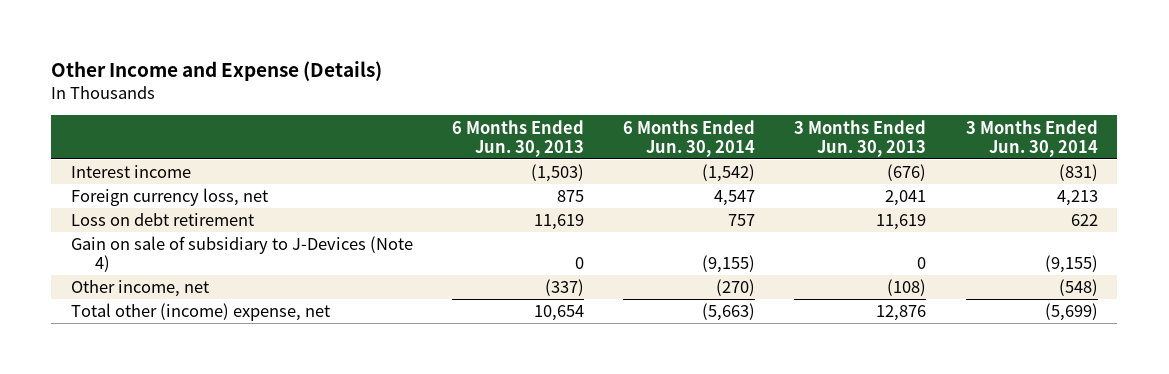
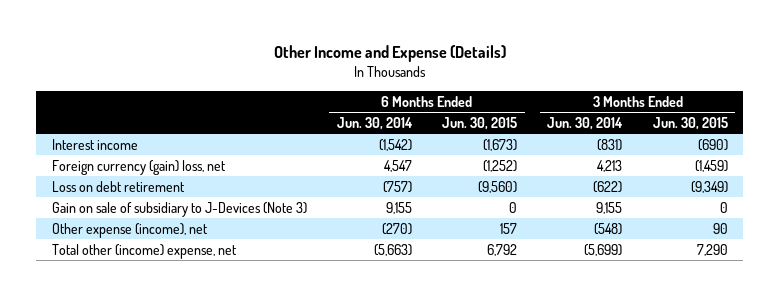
- | 6 Months Ended Jun. 30, 2013 | 6 Months Ended Jun. 30, 2014 | 3 Months Ended Jun. 30, 2013 | 3 Months Ended Jun. 30, 2014
+ | 6 Months Ended Jun. 30, 2014 | 6 Months Ended Jun. 30, 2015 | 3 Months Ended Jun. 30, 2014 | 3 Months Ended Jun. 30, 2015
- Foreign currency loss, net | 875 | 4,547 | 2,041 | 4,213
- Loss on debt retirement | 11,619 | 757 | 11,619 | 622
- Gain on sale of subsidiary to J-Devices (Note 4) | 0 | (9,155) | 0 | (9,155)
- Other income, net | (337) | (270) | (108) | (548)
+ Foreign currency (gain) loss, net | 4,547 | (1,252) | 4,213 | (1,459)
+ Loss on debt retirement | (757) | (9,560) | (622) | (9,349)
+ Gain on sale of subsidiary to J-Devices (Note 3) | 9,155 | 0 | 9,155 | 0
+ Other expense (income), net | (270) | 157 | (548) | 90

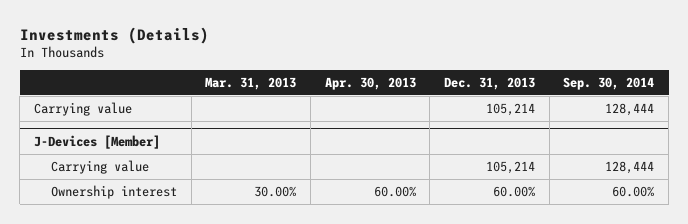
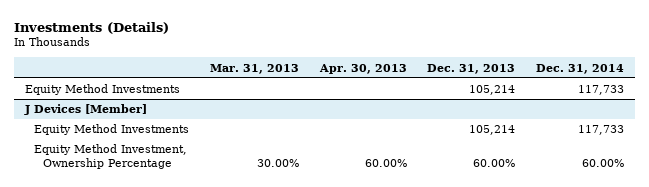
- | Mar. 31, 2013 | Apr. 30, 2013 | Dec. 31, 2013 | Sep. 30, 2014
+ | Mar. 31, 2013 | Apr. 30, 2013 | Dec. 31, 2013 | Dec. 31, 2014
- Carrying value | | | 105,214 | 128,444
- J-Devices [Member]
- Carrying value | | | 105,214 | 128,444
- Ownership interest | 30.00% | 60.00% | 60.00% | 60.00%
+ Equity Method Investments | | | 105,214 | 117,733
+ J Devices [Member]
+ Equity Method Investments | | | 105,214 | 117,733
+ Equity Method Investment, Ownership Percentage | 30.00% | 60.00% | 60.00% | 60.00%

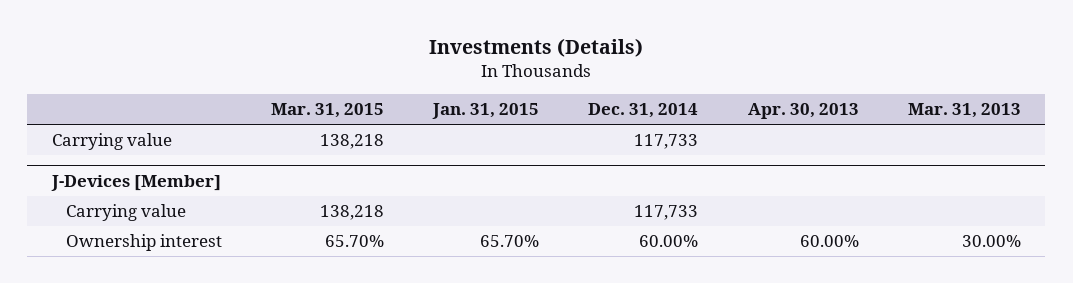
- | Mar. 31, 2013 | Apr. 30, 2013 | Dec. 31, 2013 | Dec. 31, 2014
+ | Mar. 31, 2015 | Jan. 31, 2015 | Dec. 31, 2014 | Apr. 30, 2013 | Mar. 31, 2013
- Equity Method Investments | | | 105,214 | 117,733
- J Devices [Member]
- Equity Method Investments | | | 105,214 | 117,733
- Equity Method Investment, Ownership Percentage | 30.00% | 60.00% | 60.00% | 60.00%
+ Carrying value | 138,218 | | 117,733 | |
+ J-Devices [Member]
+ Carrying value | 138,218 | | 117,733 | |
+ Ownership interest | 65.70% | 65.70% | 60.00% | 60.00% | 30.00%

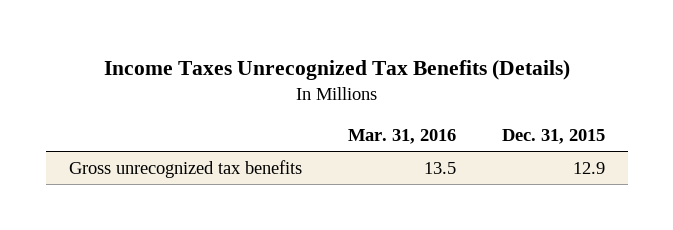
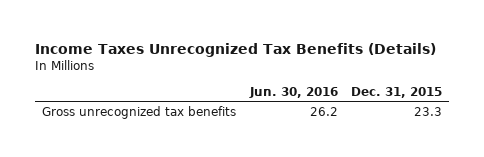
- | Mar. 31, 2016 | Dec. 31, 2015
+ | Jun. 30, 2016 | Dec. 31, 2015
- Gross unrecognized tax benefits | 13.5 | 12.9
+ Gross unrecognized tax benefits | 26.2 | 23.3

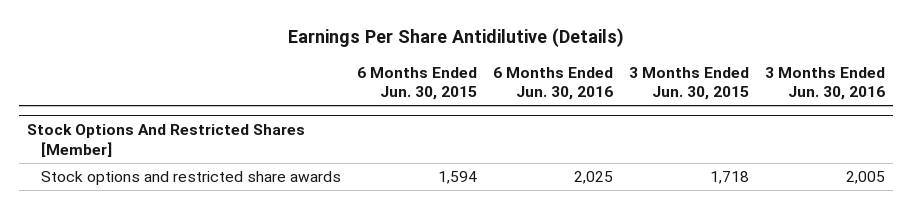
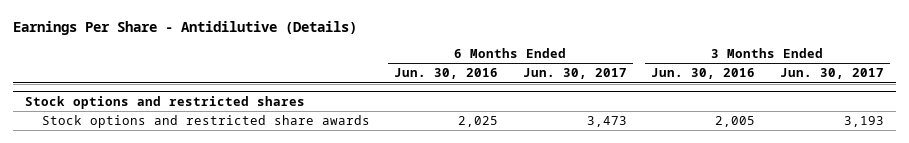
- Earnings Per Share Antidilutive (Details)
+ Earnings Per Share - Antidilutive (Details)
- | 6 Months Ended Jun. 30, 2015 | 6 Months Ended Jun. 30, 2016 | 3 Months Ended Jun. 30, 2015 | 3 Months Ended Jun. 30, 2016
+ | 6 Months Ended Jun. 30, 2016 | 6 Months Ended Jun. 30, 2017 | 3 Months Ended Jun. 30, 2016 | 3 Months Ended Jun. 30, 2017
- Stock Options And Restricted Shares [Member]
+ Stock options and restricted shares

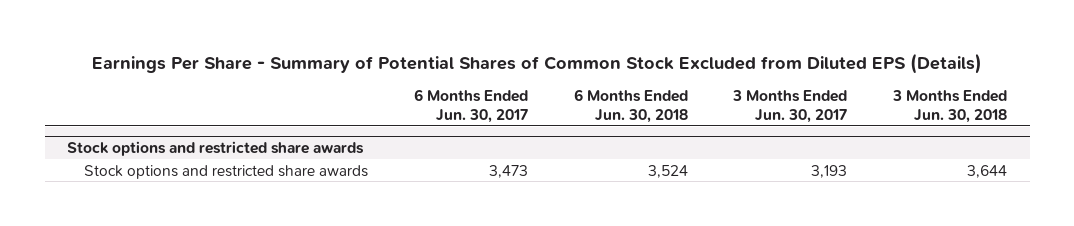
- Earnings Per Share - Antidilutive (Details)
+ Earnings Per Share - Summary of Potential Shares of Common Stock Excluded from Diluted EPS (Details)
- | 6 Months Ended Jun. 30, 2016 | 6 Months Ended Jun. 30, 2017 | 3 Months Ended Jun. 30, 2016 | 3 Months Ended Jun. 30, 2017
+ | 6 Months Ended Jun. 30, 2017 | 6 Months Ended Jun. 30, 2018 | 3 Months Ended Jun. 30, 2017 | 3 Months Ended Jun. 30, 2018
- Stock options and restricted shares
+ Stock options and restricted share awards

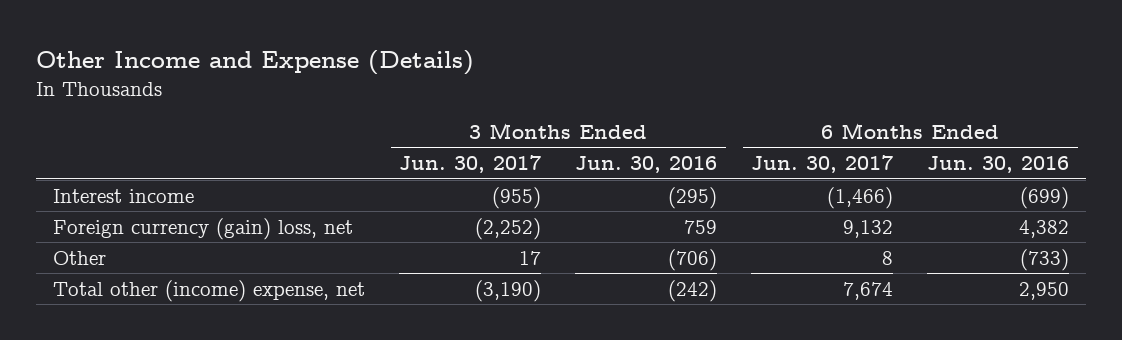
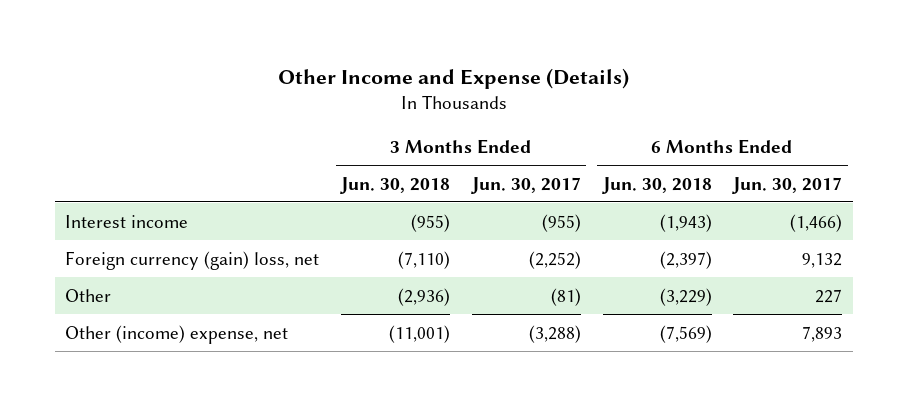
- | 3 Months Ended Jun. 30, 2017 | 3 Months Ended Jun. 30, 2016 | 6 Months Ended Jun. 30, 2017 | 6 Months Ended Jun. 30, 2016
+ | 3 Months Ended Jun. 30, 2018 | 3 Months Ended Jun. 30, 2017 | 6 Months Ended Jun. 30, 2018 | 6 Months Ended Jun. 30, 2017
- Other | 17 | (706) | 8 | (733)
- Total other (income) expense, net | (3,190) | (242) | 7,674 | 2,950
+ Other | (2,936) | (81) | (3,229) | 227
+ Other (income) expense, net | (11,001) | (3,288) | (7,569) | 7,893

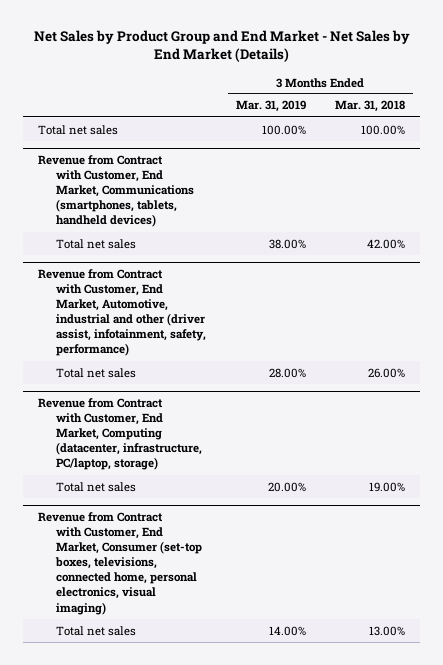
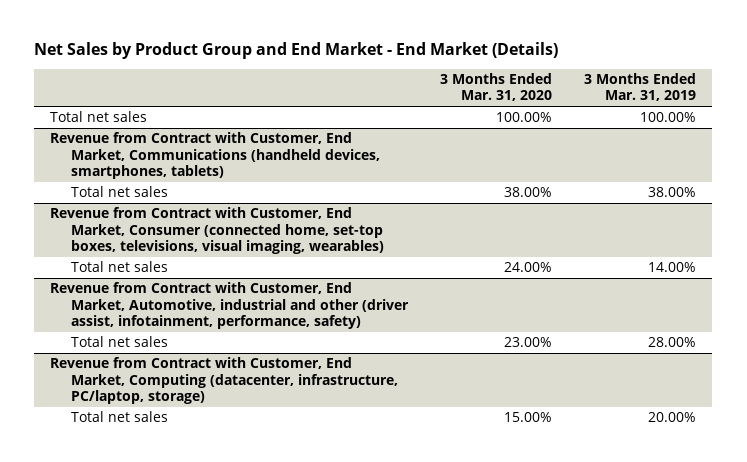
- Net Sales by Product Group and End Market - Net Sales by End Market (Details)
+ Net Sales by Product Group and End Market - End Market (Details)
- | 3 Months Ended Mar. 31, 2019 | 3 Months Ended Mar. 31, 2018
+ | 3 Months Ended Mar. 31, 2020 | 3 Months Ended Mar. 31, 2019
- Revenue from Contract with Customer, End Market, Communications (smartphones, tablets, handheld devices)
+ Revenue from Contract with Customer, End Market, Communications (handheld devices, smartphones, tablets)
- Revenue from Contract with Customer, End Market, Automotive, industrial and other (driver assist, infotainment, safety, performance)
+ Revenue from Contract with Customer, End Market, Consumer (connected home, set-top boxes, televisions, visual imaging, wearables)
+ Total net sales | 24.00% | 14.00%
+ Revenue from Contract with Customer, End Market, Automotive, industrial and other (driver assist, infotainment, performance, safety)
- Revenue from Contract with Customer, End Market, Consumer (set-top boxes, televisions, connected home, personal electronics, visual imaging)
- Total net sales | 14.00% | 13.00%

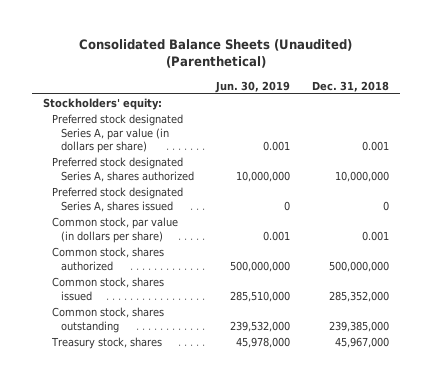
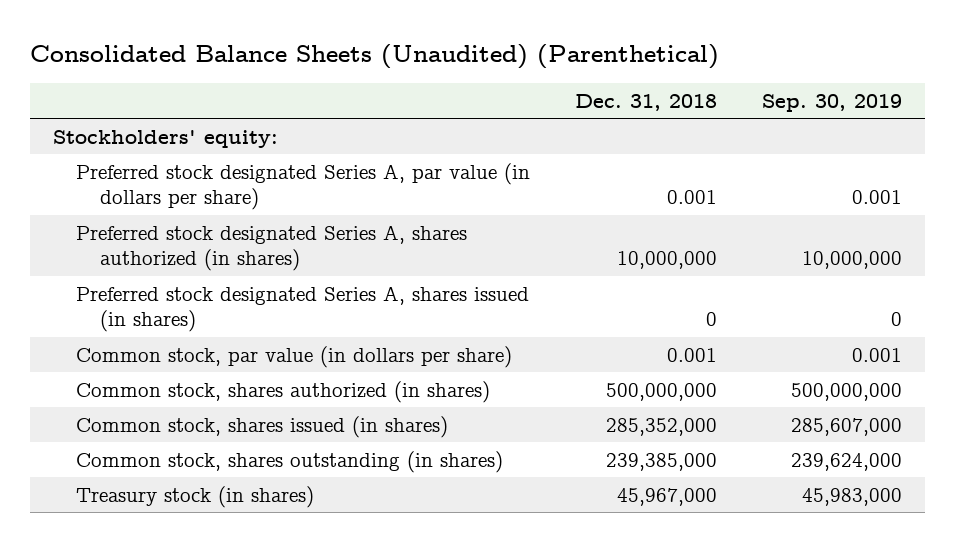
- | Jun. 30, 2019 | Dec. 31, 2018
+ | Dec. 31, 2018 | Sep. 30, 2019
- Preferred stock designated Series A, shares authorized | 10,000,000 | 10,000,000
- Preferred stock designated Series A, shares issued | 0 | 0
+ Preferred stock designated Series A, shares authorized (in shares) | 10,000,000 | 10,000,000
+ Preferred stock designated Series A, shares issued (in shares) | 0 | 0
- Common stock, shares authorized | 500,000,000 | 500,000,000
- Common stock, shares issued | 285,510,000 | 285,352,000
- Common stock, shares outstanding | 239,532,000 | 239,385,000
- Treasury stock, shares | 45,978,000 | 45,967,000
+ Common stock, shares authorized (in shares) | 500,000,000 | 500,000,000
+ Common stock, shares issued (in shares) | 285,352,000 | 285,607,000
+ Common stock, shares outstanding (in shares) | 239,385,000 | 239,624,000
+ Treasury stock (in shares) | 45,967,000 | 45,983,000

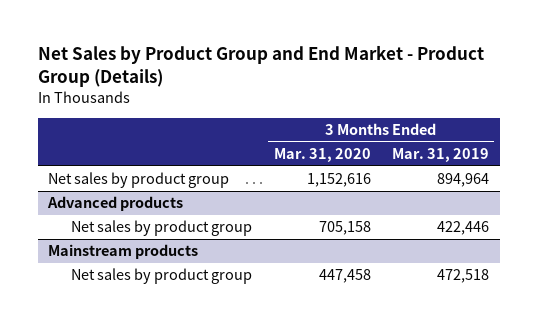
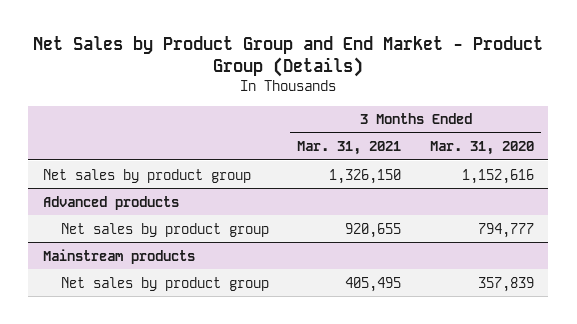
- | 3 Months Ended Mar. 31, 2020 | 3 Months Ended Mar. 31, 2019
+ | 3 Months Ended Mar. 31, 2021 | 3 Months Ended Mar. 31, 2020
@ Advanced products
- Net sales by product group | 705,158 | 422,446
+ Net sales by product group | 920,655 | 794,777
@ Mainstream products
- Net sales by product group | 447,458 | 472,518
+ Net sales by product group | 405,495 | 357,839

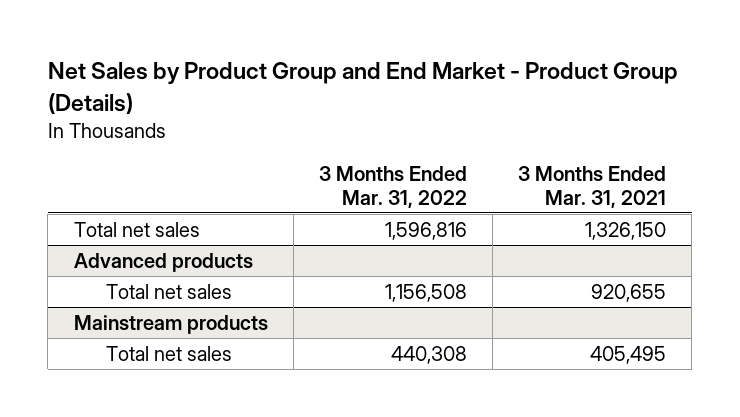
- | 3 Months Ended Mar. 31, 2021 | 3 Months Ended Mar. 31, 2020
+ | 3 Months Ended Mar. 31, 2022 | 3 Months Ended Mar. 31, 2021
- Net sales by product group | 1,326,150 | 1,152,616
+ Total net sales | 1,596,816 | 1,326,150
@ Advanced products
- Net sales by product group | 920,655 | 794,777
+ Total net sales | 1,156,508 | 920,655
@ Mainstream products
- Net sales by product group | 405,495 | 357,839
+ Total net sales | 440,308 | 405,495

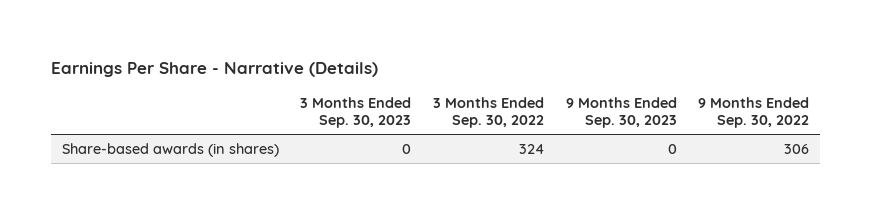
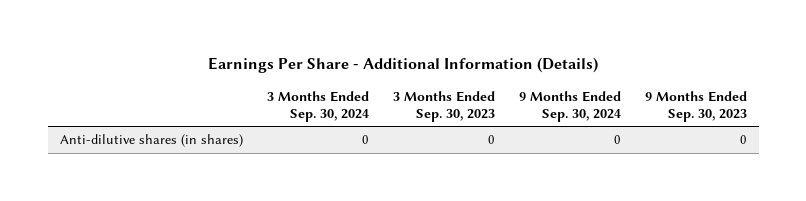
- Earnings Per Share - Narrative (Details)
+ Earnings Per Share - Additional Information (Details)
- | 3 Months Ended Sep. 30, 2023 | 3 Months Ended Sep. 30, 2022 | 9 Months Ended Sep. 30, 2023 | 9 Months Ended Sep. 30, 2022
+ | 3 Months Ended Sep. 30, 2024 | 3 Months Ended Sep. 30, 2023 | 9 Months Ended Sep. 30, 2024 | 9 Months Ended Sep. 30, 2023
- Share-based awards (in shares) | 0 | 324 | 0 | 306
+ Anti-dilutive shares (in shares) | 0 | 0 | 0 | 0

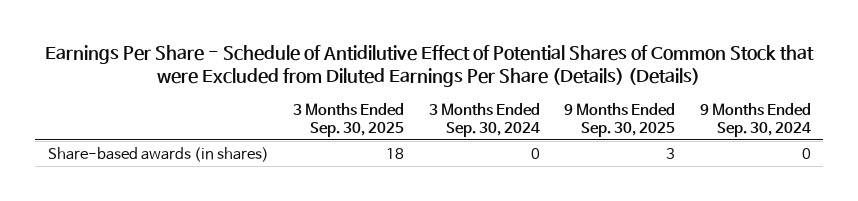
- Earnings Per Share - Additional Information (Details)
+ Earnings Per Share - Schedule of Antidilutive Effect of Potential Shares of Common Stock that were Excluded from Diluted Earnings Per Share (Details) (Details)
- | 3 Months Ended Sep. 30, 2024 | 3 Months Ended Sep. 30, 2023 | 9 Months Ended Sep. 30, 2024 | 9 Months Ended Sep. 30, 2023
+ | 3 Months Ended Sep. 30, 2025 | 3 Months Ended Sep. 30, 2024 | 9 Months Ended Sep. 30, 2025 | 9 Months Ended Sep. 30, 2024
- Anti-dilutive shares (in shares) | 0 | 0 | 0 | 0
+ Share-based awards (in shares) | 18 | 0 | 3 | 0

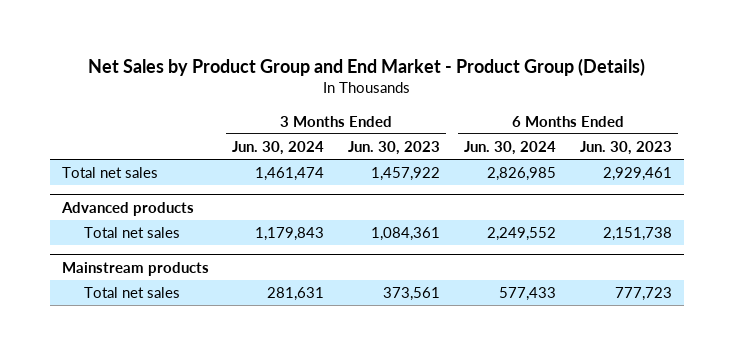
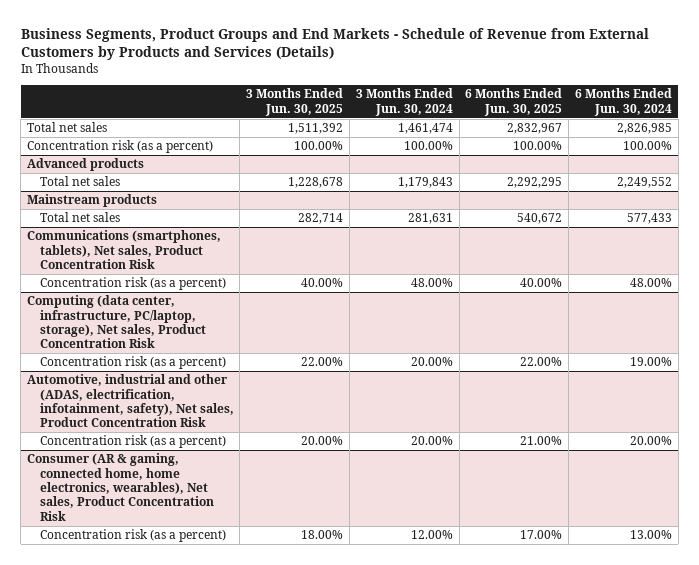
- Net Sales by Product Group and End Market - Product Group (Details)
+ Business Segments, Product Groups and End Markets - Schedule of Revenue from External Customers by Products and Services (Details)
- | 3 Months Ended Jun. 30, 2024 | 3 Months Ended Jun. 30, 2023 | 6 Months Ended Jun. 30, 2024 | 6 Months Ended Jun. 30, 2023
+ | 3 Months Ended Jun. 30, 2025 | 3 Months Ended Jun. 30, 2024 | 6 Months Ended Jun. 30, 2025 | 6 Months Ended Jun. 30, 2024
+ Concentration risk (as a percent) | 100.00% | 100.00% | 100.00% | 100.00%
+ Communications (smartphones, tablets), Net sales, Product Concentration Risk
+ Concentration risk (as a percent) | 40.00% | 48.00% | 40.00% | 48.00%
+ Computing (data center, infrastructure, PC/laptop, storage), Net sales, Product Concentration Risk
+ Concentration risk (as a percent) | 22.00% | 20.00% | 22.00% | 19.00%
+ Automotive, industrial and other (ADAS, electrification, infotainment, safety), Net sales, Product Concentration Risk
+ Concentration risk (as a percent) | 20.00% | 20.00% | 21.00% | 20.00%
+ Consumer (AR & gaming, connected home, home electronics, wearables), Net sales, Product Concentration Risk
+ Concentration risk (as a percent) | 18.00% | 12.00% | 17.00% | 13.00%

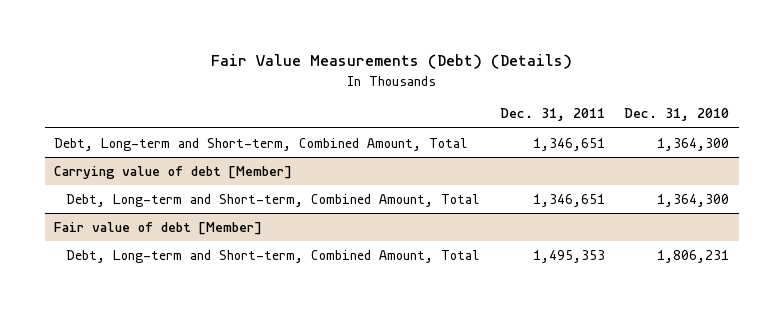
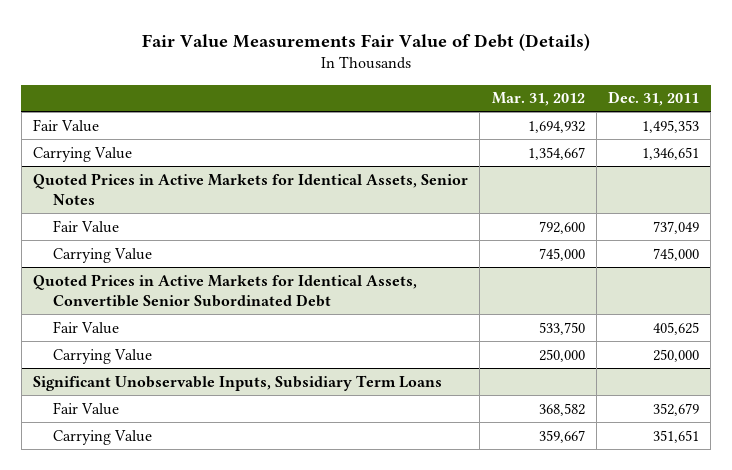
- Fair Value Measurements (Debt) (Details)
+ Fair Value Measurements Fair Value of Debt (Details)
- | Dec. 31, 2011 | Dec. 31, 2010
+ | Mar. 31, 2012 | Dec. 31, 2011
- Debt, Long-term and Short-term, Combined Amount, Total | 1,346,651 | 1,364,300
- Carrying value of debt [Member]
- Debt, Long-term and Short-term, Combined Amount, Total | 1,346,651 | 1,364,300
- Fair value of debt [Member]
- Debt, Long-term and Short-term, Combined Amount, Total | 1,495,353 | 1,806,231
+ Fair Value | 1,694,932 | 1,495,353
+ Carrying Value | 1,354,667 | 1,346,651
+ Quoted Prices in Active Markets for Identical Assets, Senior Notes
+ Fair Value | 792,600 | 737,049
+ Carrying Value | 745,000 | 745,000
+ Quoted Prices in Active Markets for Identical Assets, Convertible Senior Subordinated Debt
+ Fair Value | 533,750 | 405,625
+ Carrying Value | 250,000 | 250,000
+ Significant Unobservable Inputs, Subsidiary Term Loans
+ Fair Value | 368,582 | 352,679
+ Carrying Value | 359,667 | 351,651

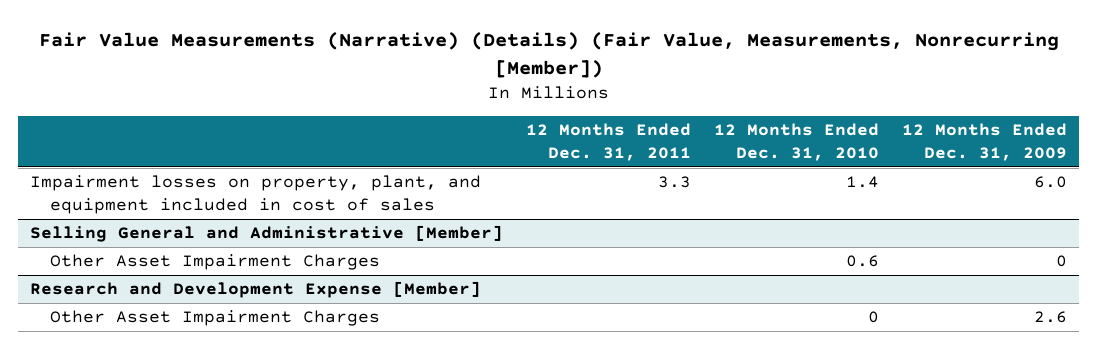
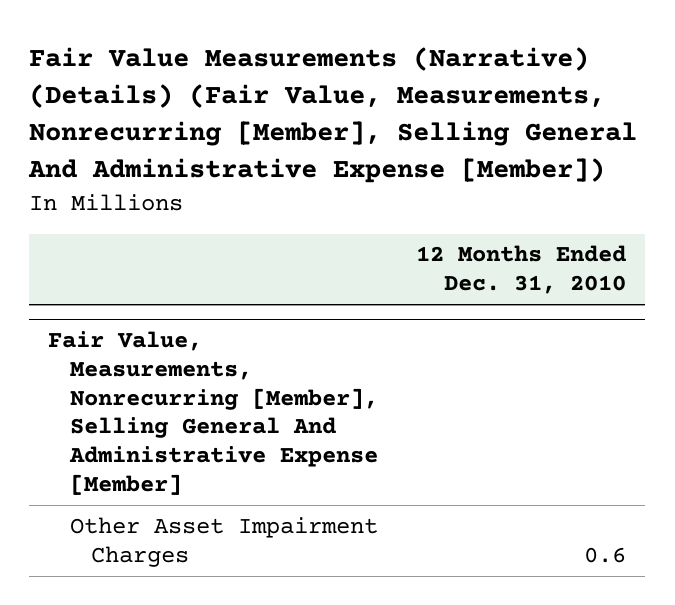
- Fair Value Measurements (Narrative) (Details) (Fair Value, Measurements, Nonrecurring [Member])
+ Fair Value Measurements (Narrative) (Details) (Fair Value, Measurements, Nonrecurring [Member], Selling General And Administrative Expense [Member])
- | 12 Months Ended Dec. 31, 2011 | 12 Months Ended Dec. 31, 2010 | 12 Months Ended Dec. 31, 2009
+ | 12 Months Ended Dec. 31, 2010
- Impairment losses on property, plant, and equipment included in cost of sales | 3.3 | 1.4 | 6.0
- Selling General and Administrative [Member]
+ Fair Value, Measurements, Nonrecurring [Member], Selling General And Administrative Expense [Member]
- Research and Development Expense [Member]
- Other Asset Impairment Charges | | 0 | 2.6

